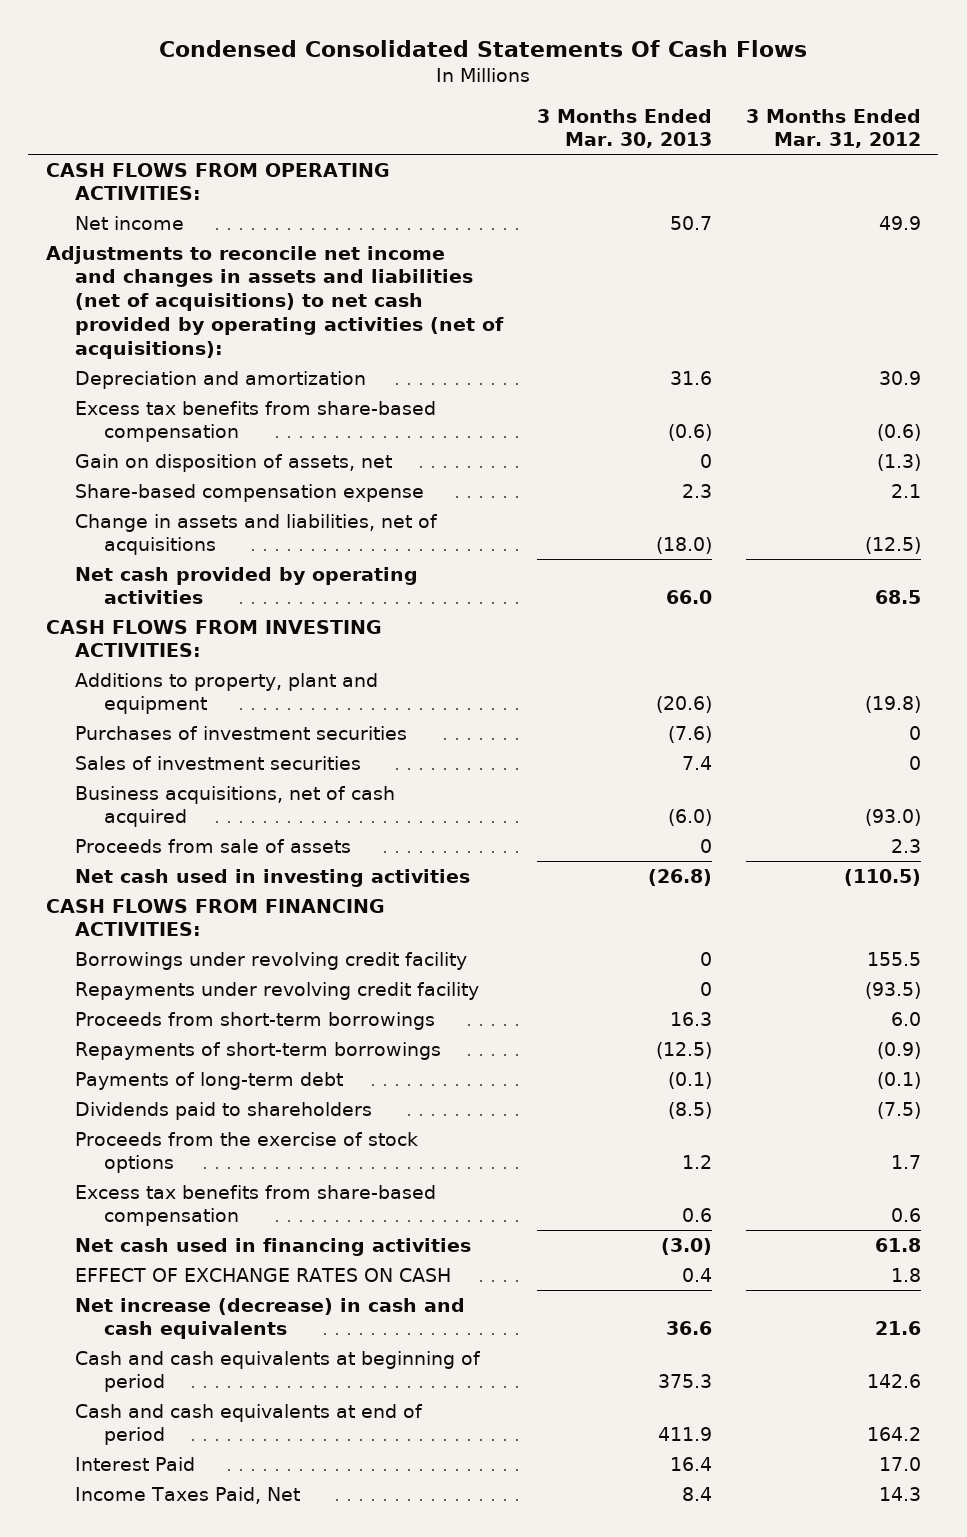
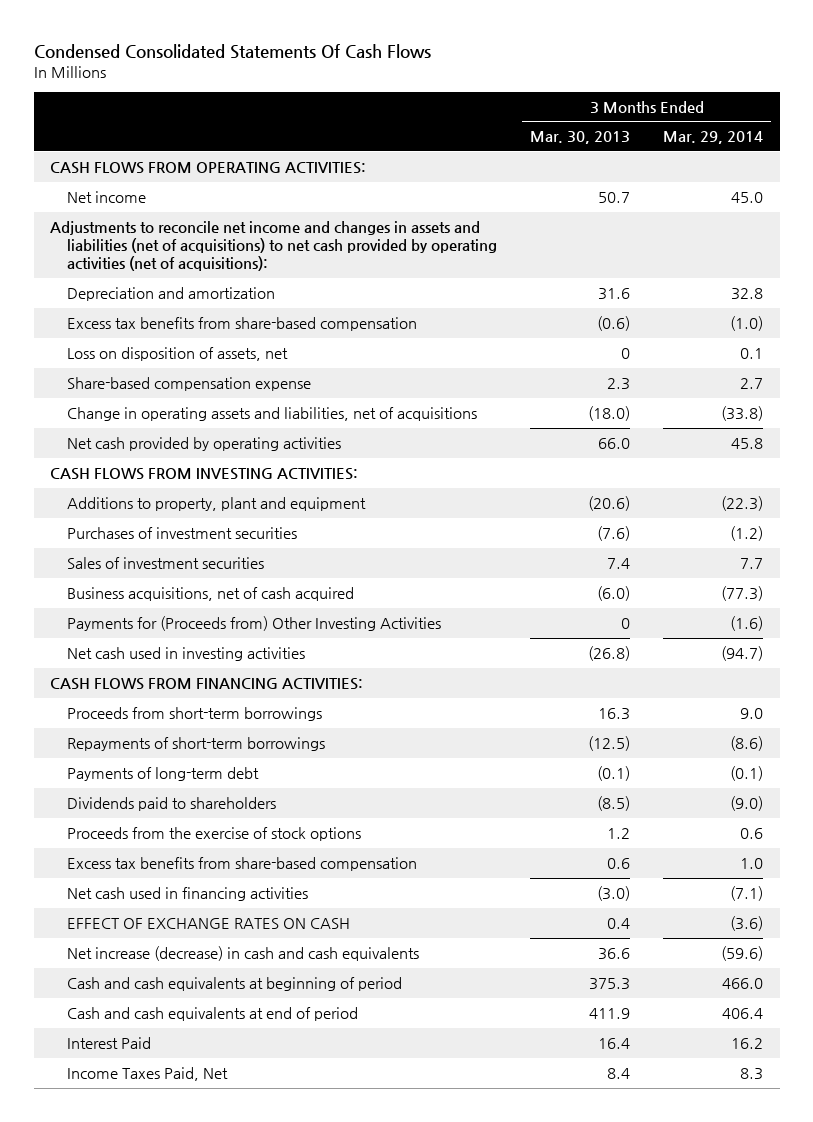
- | 3 Months Ended Mar. 30, 2013 | 3 Months Ended Mar. 31, 2012
+ | 3 Months Ended Mar. 30, 2013 | 3 Months Ended Mar. 29, 2014
- Gain on disposition of assets, net | 0 | (1.3)
+ Loss on disposition of assets, net | 0 | 0.1
- Change in assets and liabilities, net of acquisitions | (18.0) | (12.5)
+ Change in operating assets and liabilities, net of acquisitions | (18.0) | (33.8)
- Proceeds from sale of assets | 0 | 2.3
+ Payments for (Proceeds from) Other Investing Activities | 0 | (1.6)
- Borrowings under revolving credit facility | 0 | 155.5
- Repayments under revolving credit facility | 0 | (93.5)

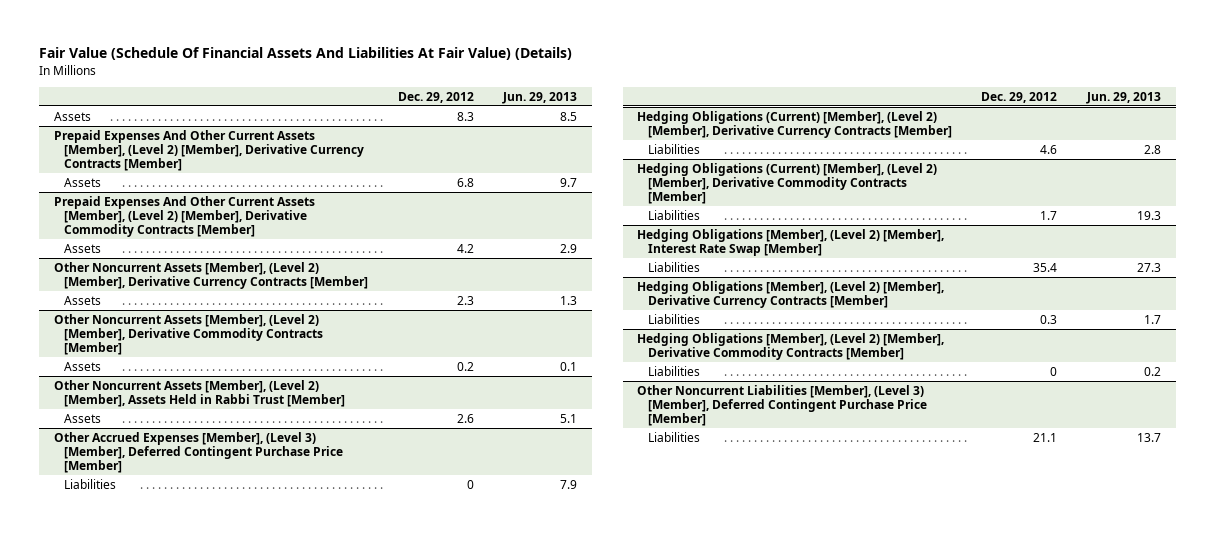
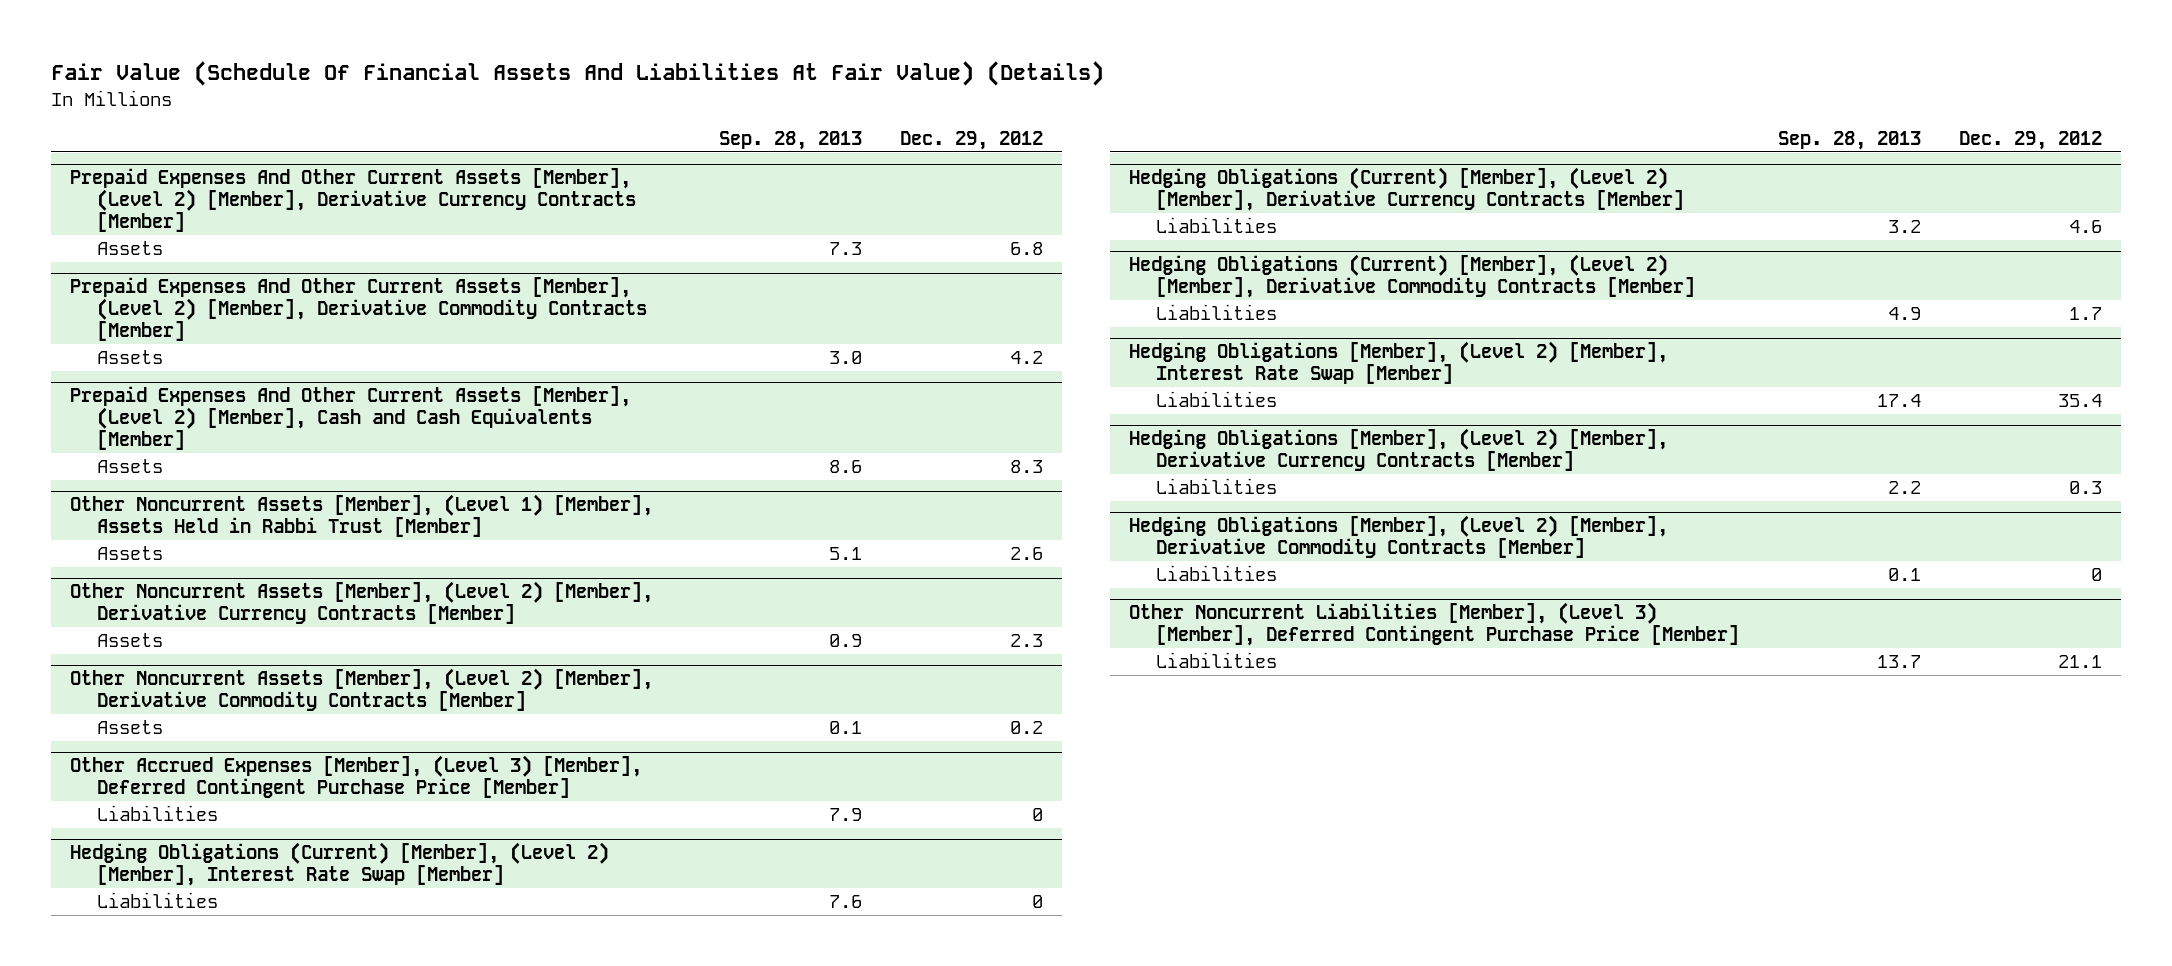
- | Dec. 29, 2012 | Jun. 29, 2013
+ | Sep. 28, 2013 | Dec. 29, 2012
- Assets | 8.3 | 8.5
+ Prepaid Expenses And Other Current Assets [Member], (Level 2) [Member], Cash and Cash Equivalents [Member]
+ Assets | 8.6 | 8.3
+ Other Noncurrent Assets [Member], (Level 1) [Member], Assets Held in Rabbi Trust [Member]
+ Assets | 5.1 | 2.6
- Other Noncurrent Assets [Member], (Level 2) [Member], Assets Held in Rabbi Trust [Member]
- Assets | 2.6 | 5.1
+ Hedging Obligations (Current) [Member], (Level 2) [Member], Interest Rate Swap [Member]
+ Liabilities | 7.6 | 0

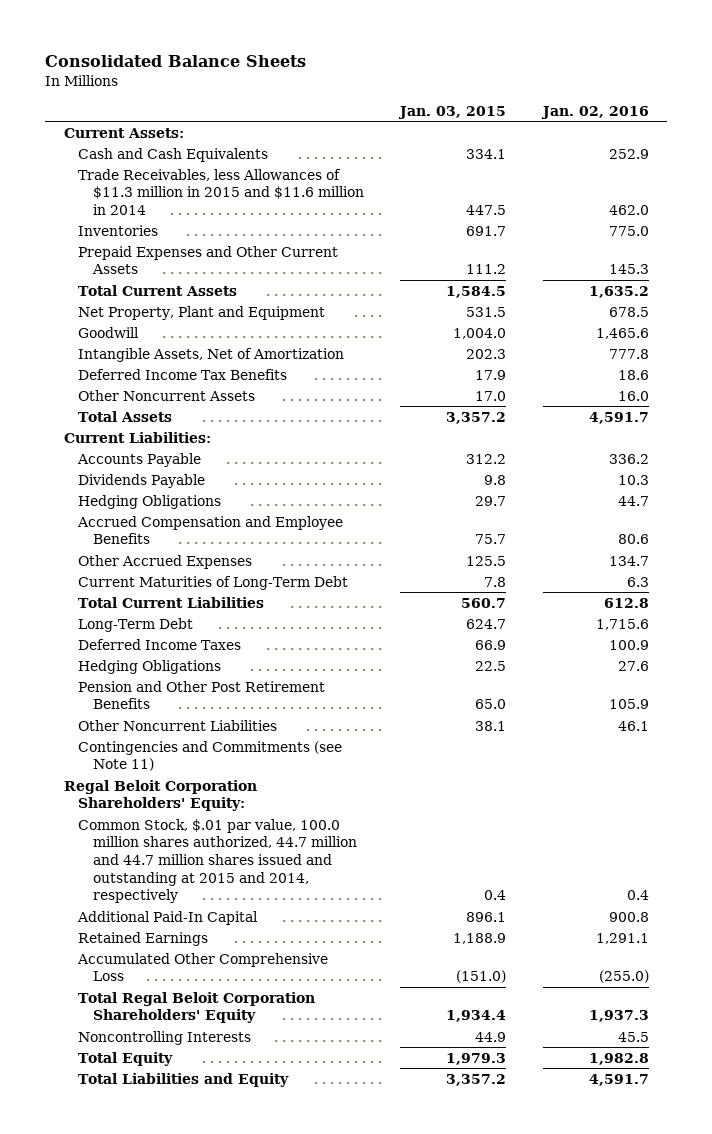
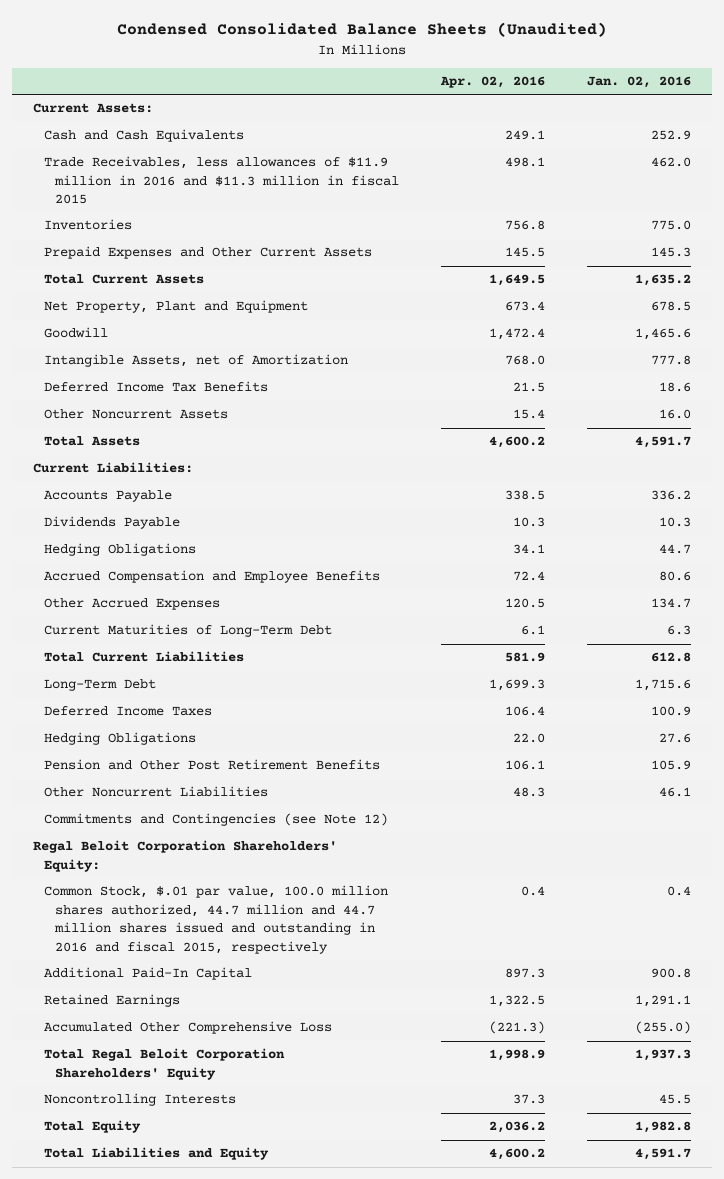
- Consolidated Balance Sheets
+ Condensed Consolidated Balance Sheets (Unaudited)
- | Jan. 03, 2015 | Jan. 02, 2016
+ | Apr. 02, 2016 | Jan. 02, 2016
- Trade Receivables, less Allowances of $11.3 million in 2015 and $11.6 million in 2014 | 447.5 | 462.0
+ Trade Receivables, less allowances of $11.9 million in 2016 and $11.3 million in fiscal 2015 | 498.1 | 462.0
- Intangible Assets, Net of Amortization | 202.3 | 777.8
+ Intangible Assets, net of Amortization | 768.0 | 777.8
- Contingencies and Commitments (see Note 11)
+ Commitments and Contingencies (see Note 12)
- Common Stock, $.01 par value, 100.0 million shares authorized, 44.7 million and 44.7 million shares issued and outstanding at 2015 and 2014, respectively | 0.4 | 0.4
+ Common Stock, $.01 par value, 100.0 million shares authorized, 44.7 million and 44.7 million shares issued and outstanding in 2016 and fiscal 2015, respectively | 0.4 | 0.4

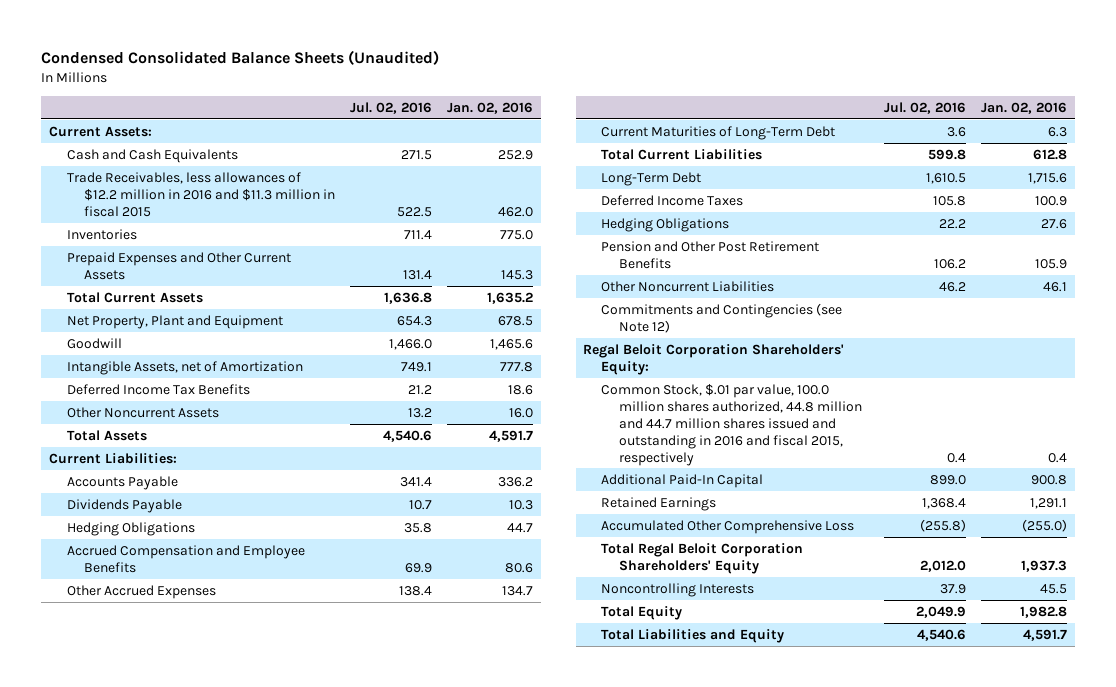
- | Apr. 02, 2016 | Jan. 02, 2016
+ | Jul. 02, 2016 | Jan. 02, 2016
- Trade Receivables, less allowances of $11.9 million in 2016 and $11.3 million in fiscal 2015 | 498.1 | 462.0
+ Trade Receivables, less allowances of $12.2 million in 2016 and $11.3 million in fiscal 2015 | 522.5 | 462.0
- Common Stock, $.01 par value, 100.0 million shares authorized, 44.7 million and 44.7 million shares issued and outstanding in 2016 and fiscal 2015, respectively | 0.4 | 0.4
+ Common Stock, $.01 par value, 100.0 million shares authorized, 44.8 million and 44.7 million shares issued and outstanding in 2016 and fiscal 2015, respectively | 0.4 | 0.4

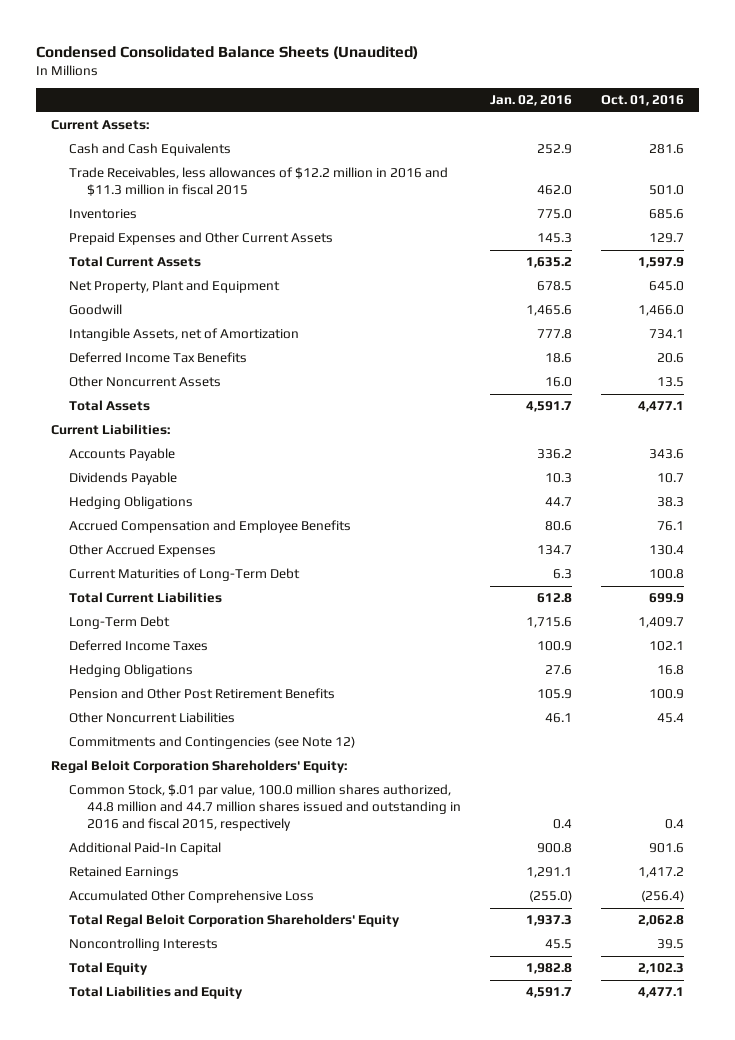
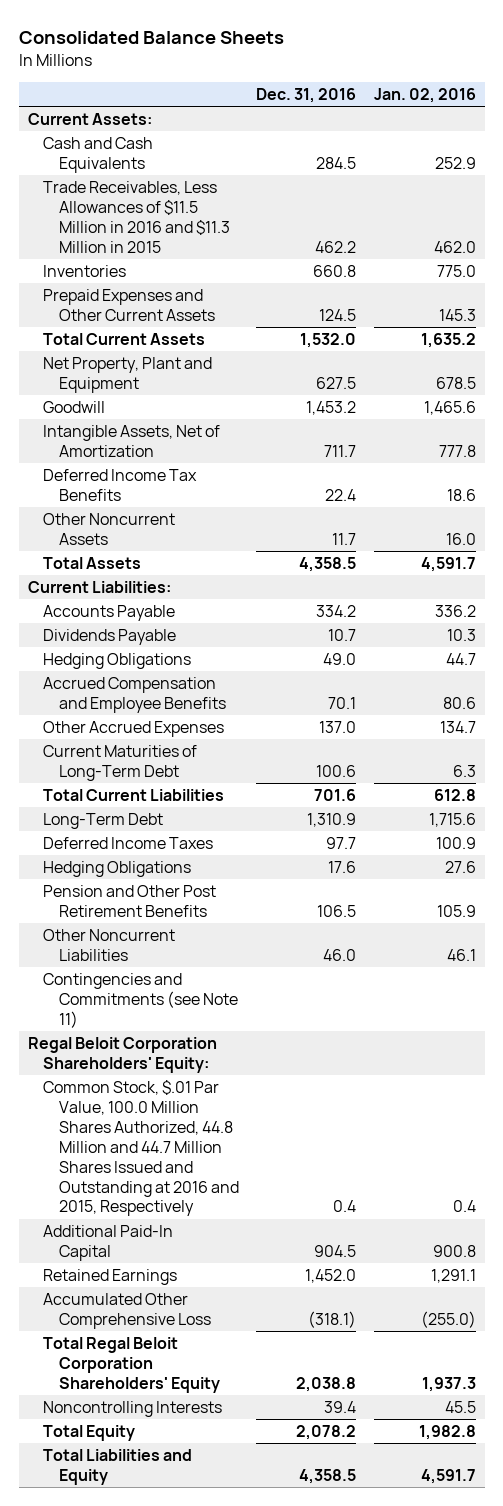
- Condensed Consolidated Balance Sheets (Unaudited)
+ Consolidated Balance Sheets
- | Jan. 02, 2016 | Oct. 01, 2016
+ | Dec. 31, 2016 | Jan. 02, 2016
- Trade Receivables, less allowances of $12.2 million in 2016 and $11.3 million in fiscal 2015 | 462.0 | 501.0
+ Trade Receivables, Less Allowances of $11.5 Million in 2016 and $11.3 Million in 2015 | 462.2 | 462.0
- Intangible Assets, net of Amortization | 777.8 | 734.1
+ Intangible Assets, Net of Amortization | 711.7 | 777.8
- Commitments and Contingencies (see Note 12)
+ Contingencies and Commitments (see Note 11)
- Common Stock, $.01 par value, 100.0 million shares authorized, 44.8 million and 44.7 million shares issued and outstanding in 2016 and fiscal 2015, respectively | 0.4 | 0.4
+ Common Stock, $.01 Par Value, 100.0 Million Shares Authorized, 44.8 Million and 44.7 Million Shares Issued and Outstanding at 2016 and 2015, Respectively | 0.4 | 0.4

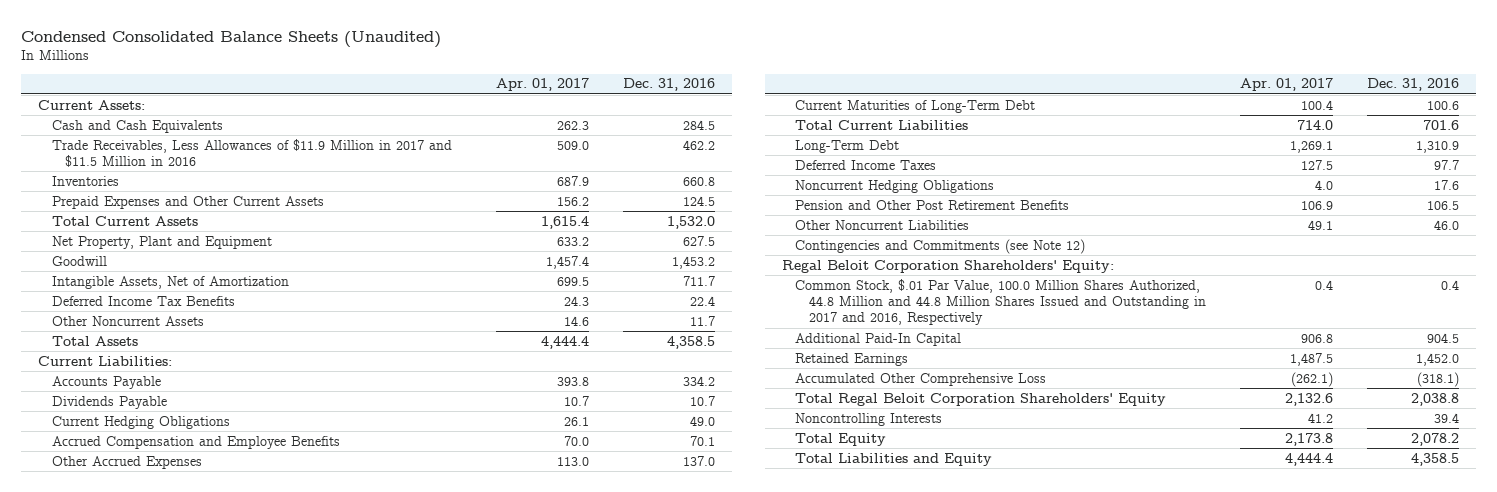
- Consolidated Balance Sheets
+ Condensed Consolidated Balance Sheets (Unaudited)
- | Dec. 31, 2016 | Jan. 02, 2016
+ | Apr. 01, 2017 | Dec. 31, 2016
- Trade Receivables, Less Allowances of $11.5 Million in 2016 and $11.3 Million in 2015 | 462.2 | 462.0
+ Trade Receivables, Less Allowances of $11.9 Million in 2017 and $11.5 Million in 2016 | 509.0 | 462.2
- Hedging Obligations | 49.0 | 44.7
+ Current Hedging Obligations | 26.1 | 49.0
- Hedging Obligations | 17.6 | 27.6
+ Noncurrent Hedging Obligations | 4.0 | 17.6
- Contingencies and Commitments (see Note 11)
+ Contingencies and Commitments (see Note 12)
- Common Stock, $.01 Par Value, 100.0 Million Shares Authorized, 44.8 Million and 44.7 Million Shares Issued and Outstanding at 2016 and 2015, Respectively | 0.4 | 0.4
+ Common Stock, $.01 Par Value, 100.0 Million Shares Authorized, 44.8 Million and 44.8 Million Shares Issued and Outstanding in 2017 and 2016, Respectively | 0.4 | 0.4

